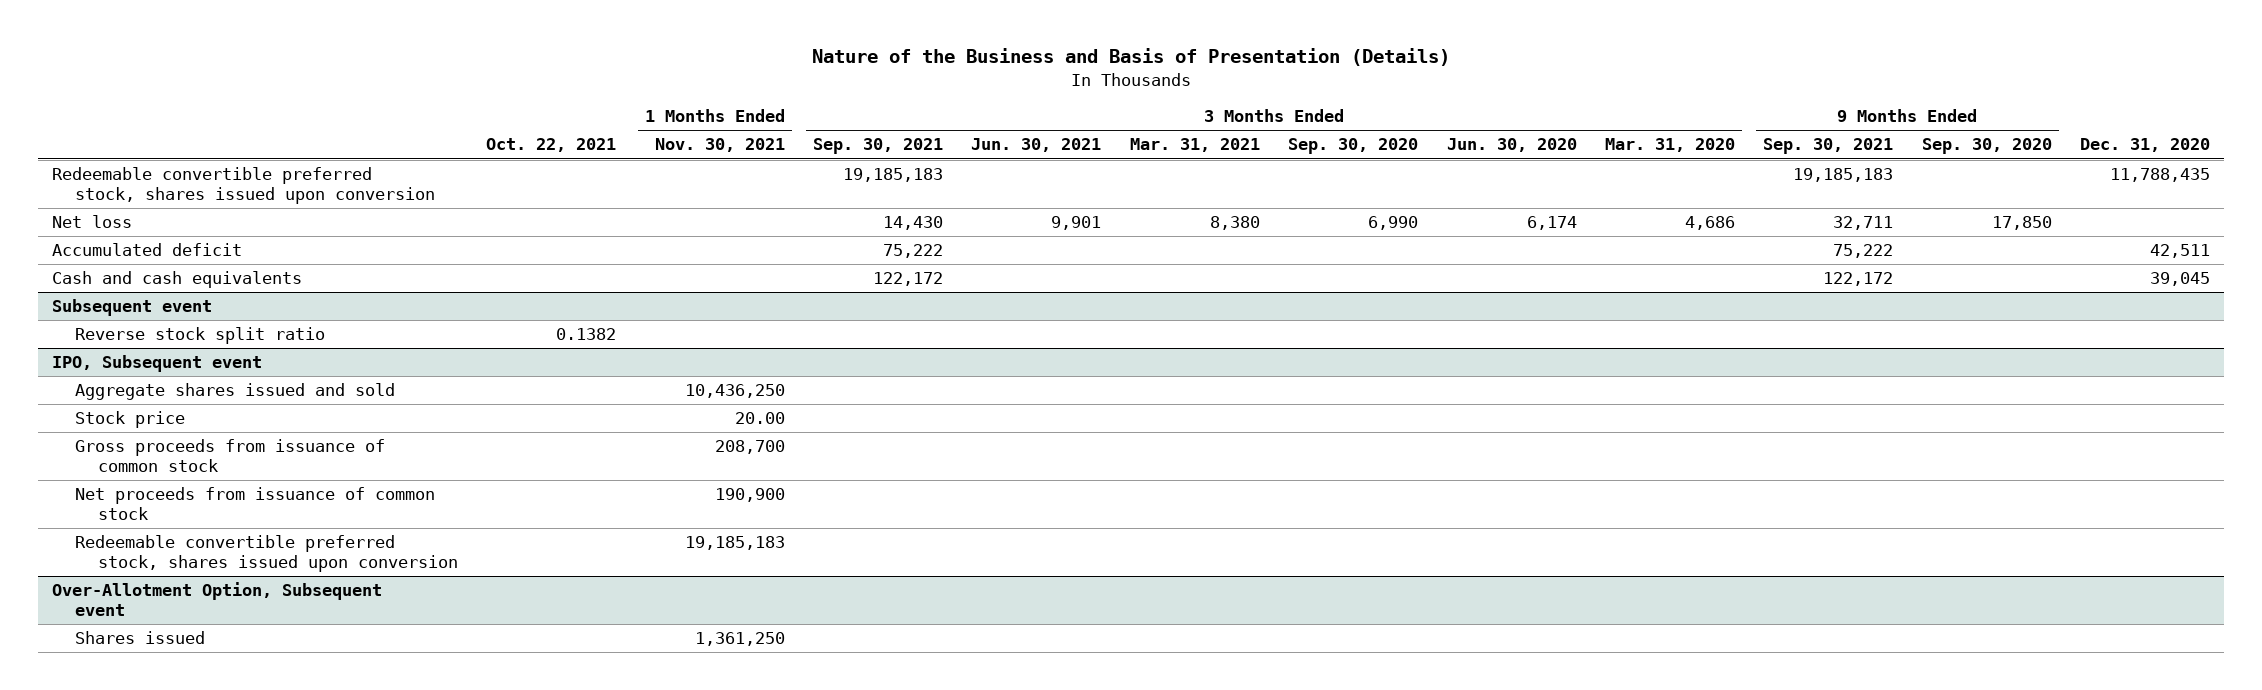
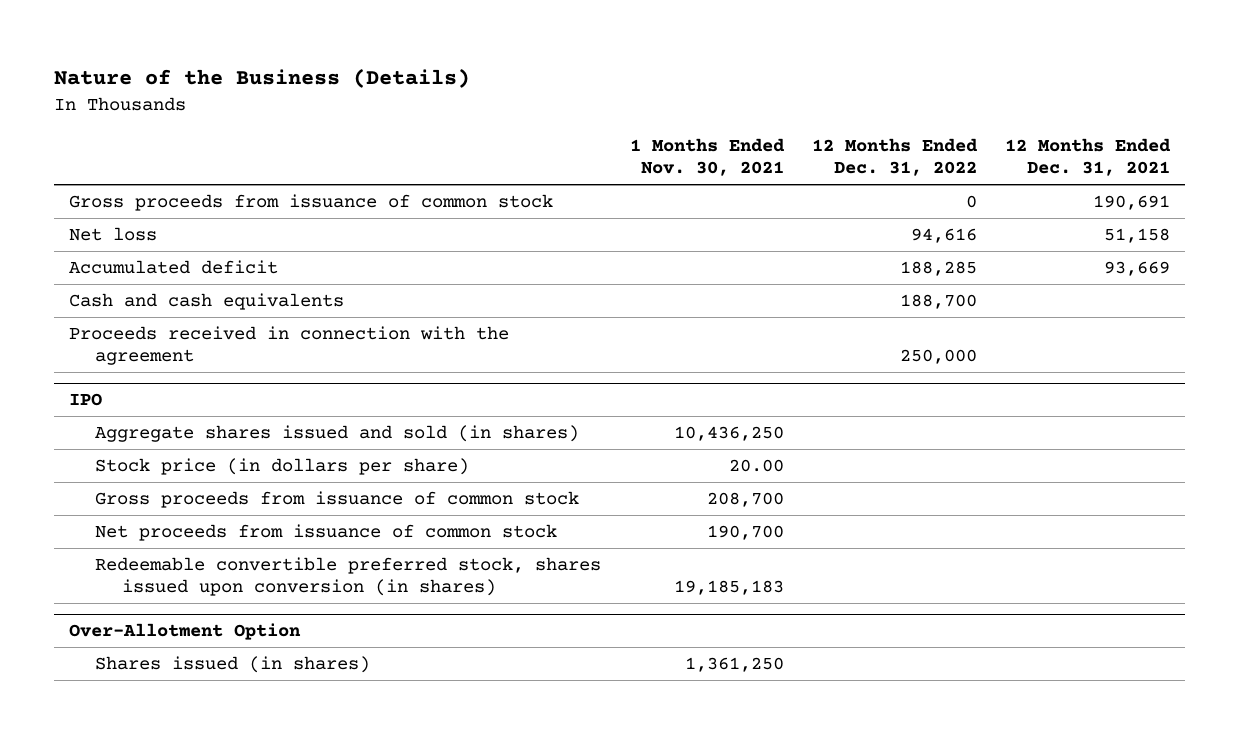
- Nature of the Business and Basis of Presentation (Details)
+ Nature of the Business (Details)
- | Oct. 22, 2021 | 1 Months Ended Nov. 30, 2021 | 3 Months Ended Sep. 30, 2021 | 3 Months Ended Jun. 30, 2021 | 3 Months Ended Mar. 31, 2021 | 3 Months Ended Sep. 30, 2020 | 3 Months Ended Jun. 30, 2020 | 3 Months Ended Mar. 31, 2020 | 9 Months Ended Sep. 30, 2021 | 9 Months Ended Sep. 30, 2020 | Dec. 31, 2020
+ | 1 Months Ended Nov. 30, 2021 | 12 Months Ended Dec. 31, 2022 | 12 Months Ended Dec. 31, 2021
- Redeemable convertible preferred stock, shares issued upon conversion | | | 19,185,183 | | | | | | 19,185,183 | | 11,788,435
+ Gross proceeds from issuance of common stock | | 0 | 190,691
- Subsequent event
- Reverse stock split ratio | 0.1382 | | | | | | | | | |
- IPO, Subsequent event
- Aggregate shares issued and sold | | 10,436,250 | | | | | | | | |
- Stock price | | 20.00 | | | | | | | | |
+ Proceeds received in connection with the agreement | | 250,000 |
+ IPO
+ Aggregate shares issued and sold (in shares) | 10,436,250 | |
+ Stock price (in dollars per share) | 20.00 | |
- Net proceeds from issuance of common stock | | 190,900 | | | | | | | | |
- Redeemable convertible preferred stock, shares issued upon conversion | | 19,185,183 | | | | | | | | |
- Over-Allotment Option, Subsequent event
- Shares issued | | 1,361,250 | | | | | | | | |
+ Net proceeds from issuance of common stock | 190,700 | |
+ Redeemable convertible preferred stock, shares issued upon conversion (in shares) | 19,185,183 | |
+ Over-Allotment Option
+ Shares issued (in shares) | 1,361,250 | |

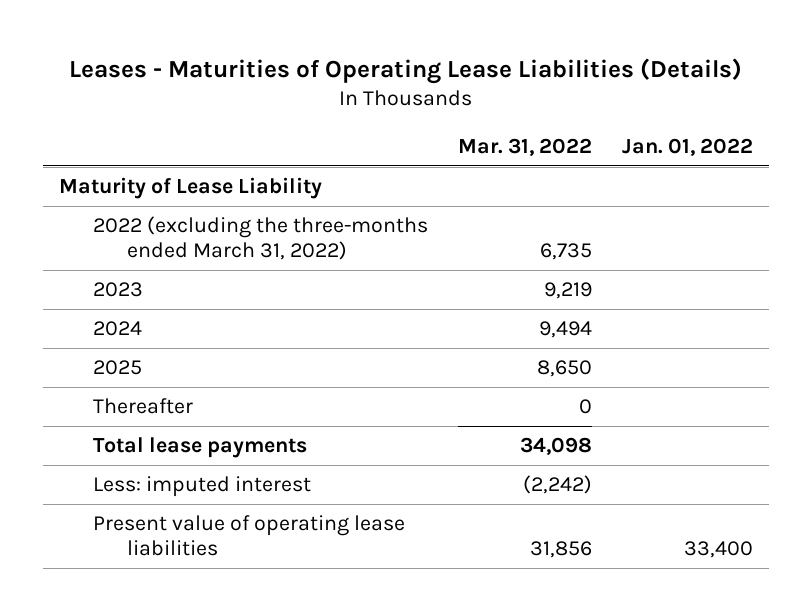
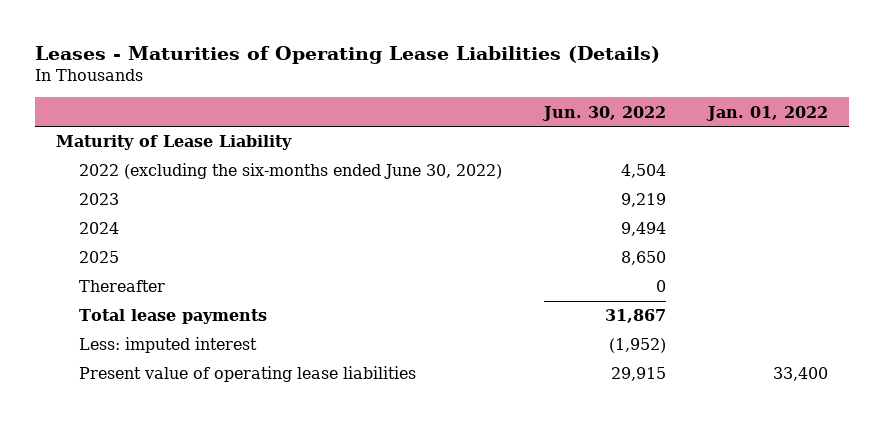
- | Mar. 31, 2022 | Jan. 01, 2022
+ | Jun. 30, 2022 | Jan. 01, 2022
- 2022 (excluding the three-months ended March 31, 2022) | 6,735 |
+ 2022 (excluding the six-months ended June 30, 2022) | 4,504 |

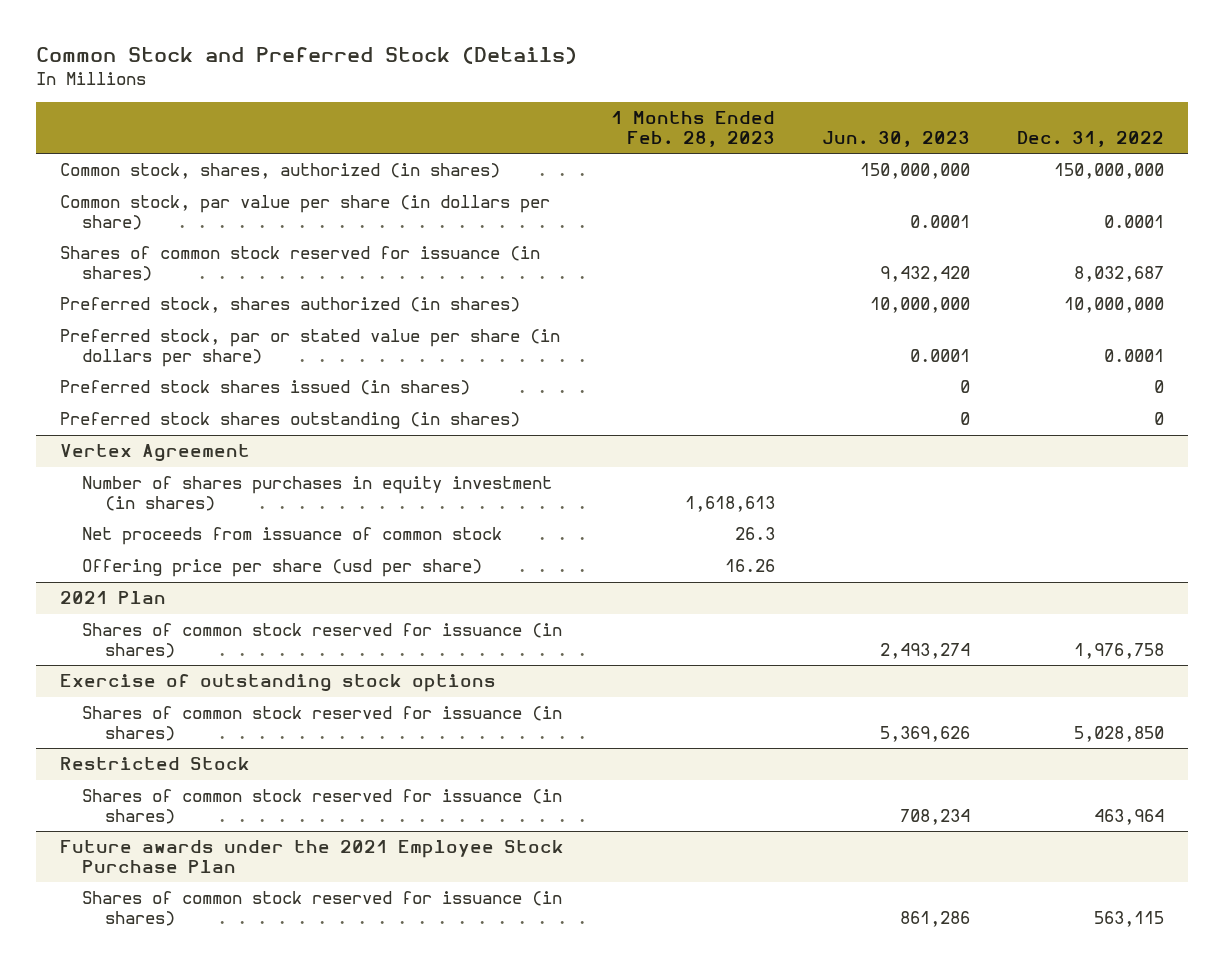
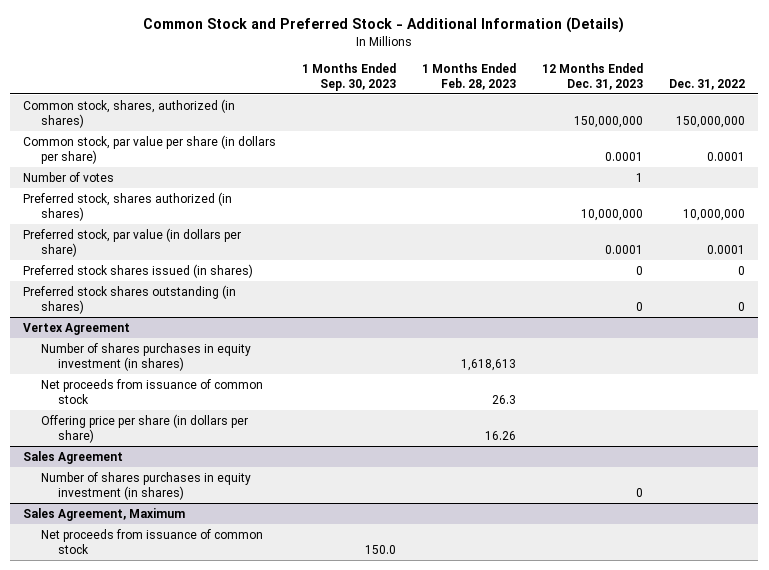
- Common Stock and Preferred Stock (Details)
+ Common Stock and Preferred Stock - Additional Information (Details)
- | 1 Months Ended Feb. 28, 2023 | Jun. 30, 2023 | Dec. 31, 2022
+ | 1 Months Ended Sep. 30, 2023 | 1 Months Ended Feb. 28, 2023 | 12 Months Ended Dec. 31, 2023 | Dec. 31, 2022
- Shares of common stock reserved for issuance (in shares) | | 9,432,420 | 8,032,687
+ Number of votes | | | 1 |
- Preferred stock, par or stated value per share (in dollars per share) | | 0.0001 | 0.0001
+ Preferred stock, par value (in dollars per share) | | | 0.0001 | 0.0001
@ Vertex Agreement
- Offering price per share (usd per share) | 16.26 | |
- 2021 Plan
- Shares of common stock reserved for issuance (in shares) | | 2,493,274 | 1,976,758
- Exercise of outstanding stock options
- Shares of common stock reserved for issuance (in shares) | | 5,369,626 | 5,028,850
- Restricted Stock
- Shares of common stock reserved for issuance (in shares) | | 708,234 | 463,964
- Future awards under the 2021 Employee Stock Purchase Plan
- Shares of common stock reserved for issuance (in shares) | | 861,286 | 563,115
@ Vertex Agreement
+ Offering price per share (in dollars per share) | | 16.26 | |
+ Sales Agreement
+ Number of shares purchases in equity investment (in shares) | | | 0 |
+ Sales Agreement, Maximum
+ Net proceeds from issuance of common stock | 150.0 | | |

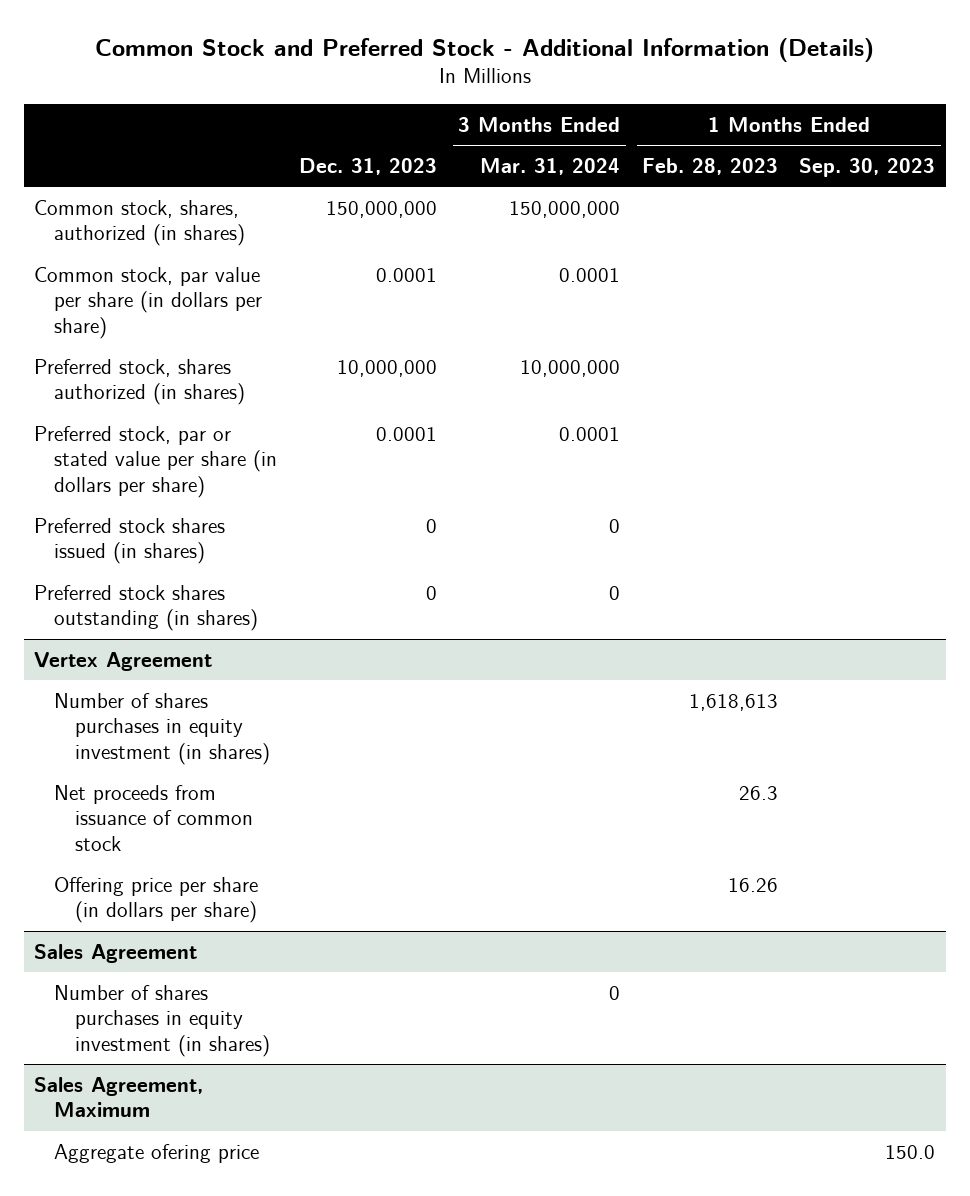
- | 1 Months Ended Sep. 30, 2023 | 1 Months Ended Feb. 28, 2023 | 12 Months Ended Dec. 31, 2023 | Dec. 31, 2022
+ | Dec. 31, 2023 | 3 Months Ended Mar. 31, 2024 | 1 Months Ended Feb. 28, 2023 | 1 Months Ended Sep. 30, 2023
- Number of votes | | | 1 |
- Preferred stock, par value (in dollars per share) | | | 0.0001 | 0.0001
+ Preferred stock, par or stated value per share (in dollars per share) | 0.0001 | 0.0001 | |
@ Sales Agreement, Maximum
- Net proceeds from issuance of common stock | 150.0 | | |
+ Aggregate ofering price | | | | 150.0

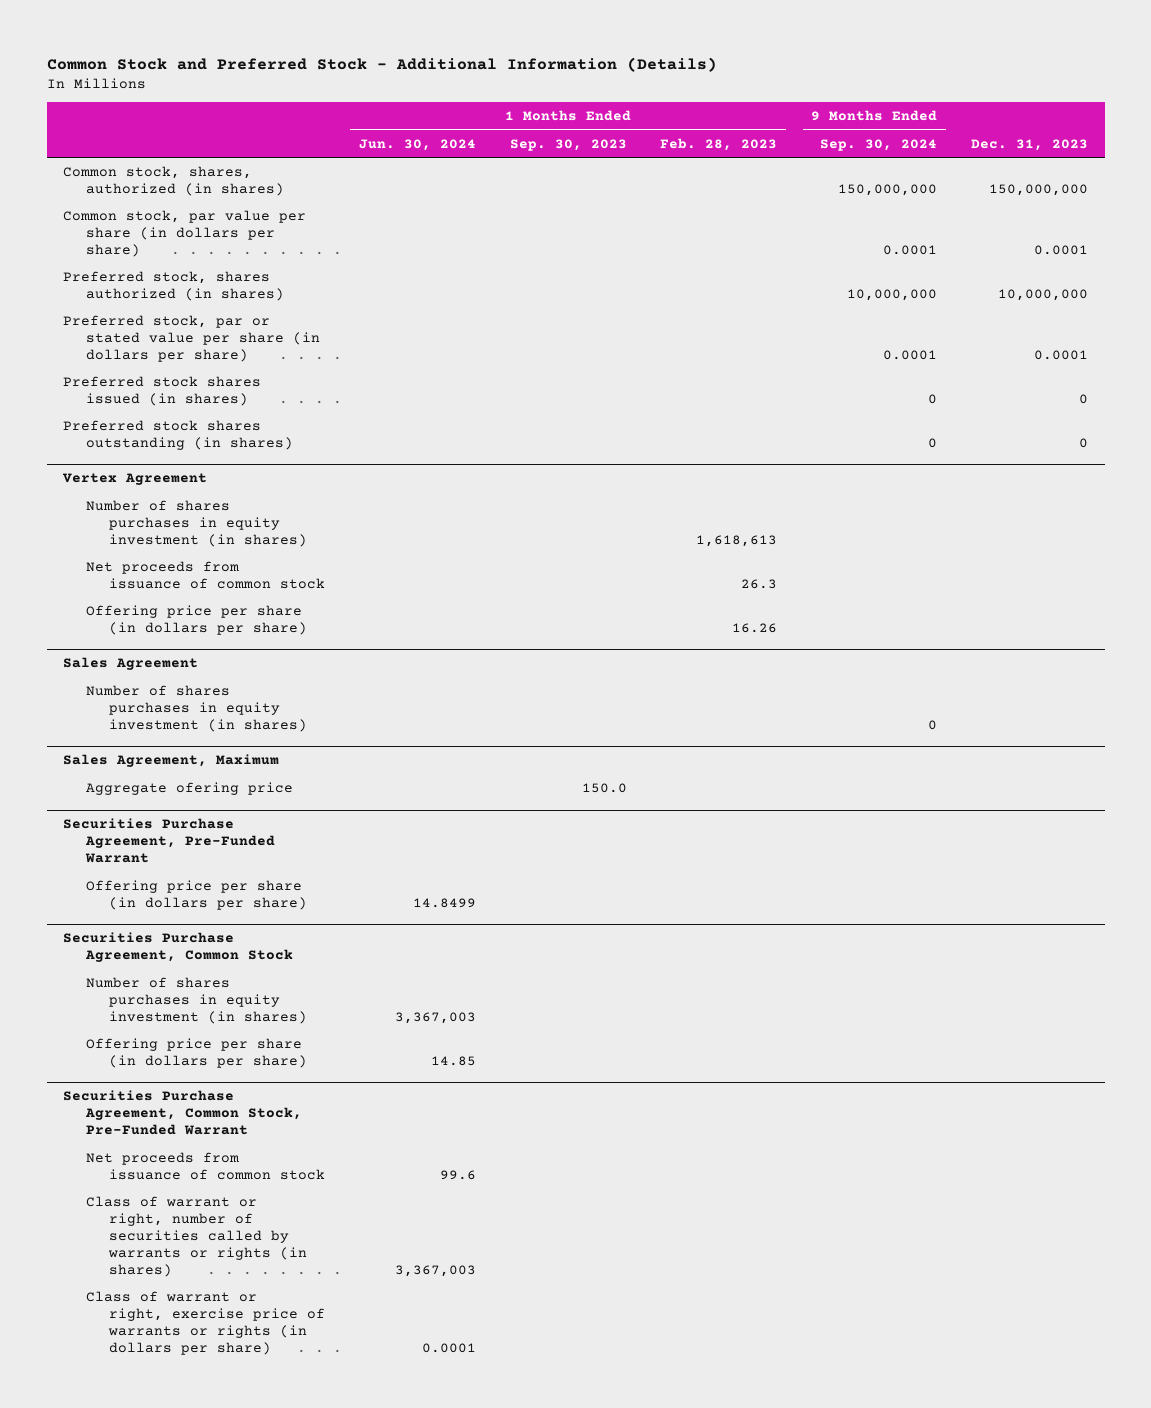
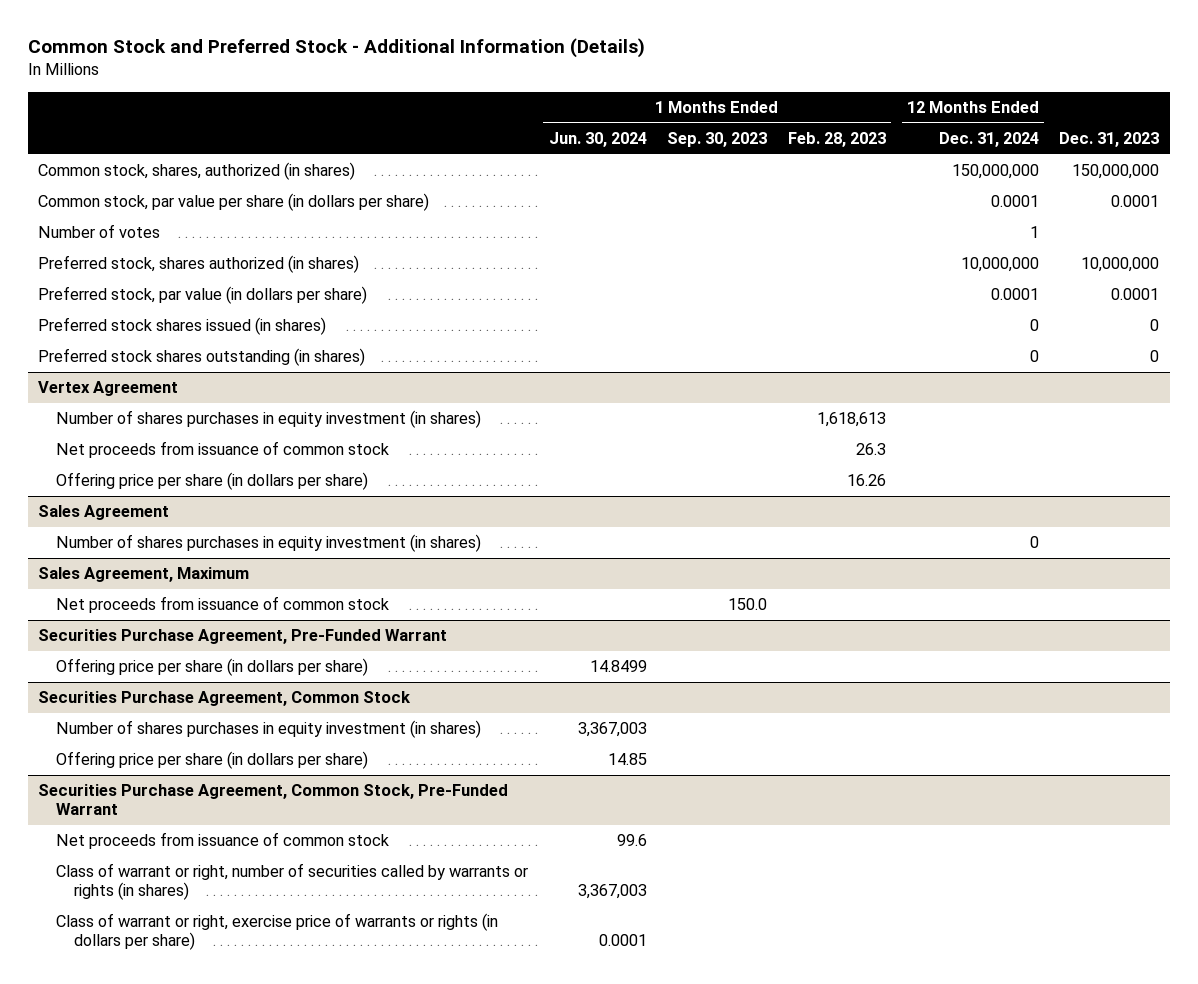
- | 1 Months Ended Jun. 30, 2024 | 1 Months Ended Sep. 30, 2023 | 1 Months Ended Feb. 28, 2023 | 9 Months Ended Sep. 30, 2024 | Dec. 31, 2023
+ | 1 Months Ended Jun. 30, 2024 | 1 Months Ended Sep. 30, 2023 | 1 Months Ended Feb. 28, 2023 | 12 Months Ended Dec. 31, 2024 | Dec. 31, 2023
+ Number of votes | | | | 1 |
- Preferred stock, par or stated value per share (in dollars per share) | | | | 0.0001 | 0.0001
+ Preferred stock, par value (in dollars per share) | | | | 0.0001 | 0.0001
@ Sales Agreement, Maximum
- Aggregate ofering price | | 150.0 | | |
+ Net proceeds from issuance of common stock | | 150.0 | | |

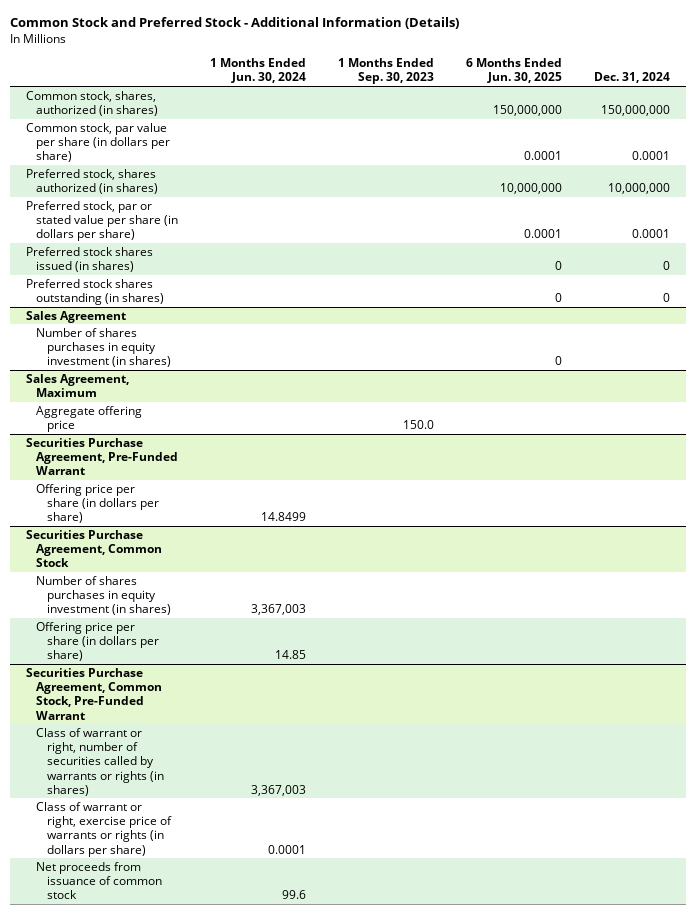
- | 1 Months Ended Jun. 30, 2024 | 1 Months Ended Sep. 30, 2023 | 1 Months Ended Feb. 28, 2023 | 12 Months Ended Dec. 31, 2024 | Dec. 31, 2023
+ | 1 Months Ended Jun. 30, 2024 | 1 Months Ended Sep. 30, 2023 | 6 Months Ended Jun. 30, 2025 | Dec. 31, 2024
- Number of votes | | | | 1 |
- Preferred stock, par value (in dollars per share) | | | | 0.0001 | 0.0001
+ Preferred stock, par or stated value per share (in dollars per share) | | | 0.0001 | 0.0001
- Vertex Agreement
- Number of shares purchases in equity investment (in shares) | | | 1,618,613 | |
- Net proceeds from issuance of common stock | | | 26.3 | |
- Offering price per share (in dollars per share) | | | 16.26 | |
@ Sales Agreement, Maximum
- Net proceeds from issuance of common stock | | 150.0 | | |
+ Aggregate offering price | | 150.0 | |
@ Securities Purchase Agreement, Common Stock, Pre-Funded Warrant
moved down: Net proceeds from issuance of common stock | 99.6 | | |

